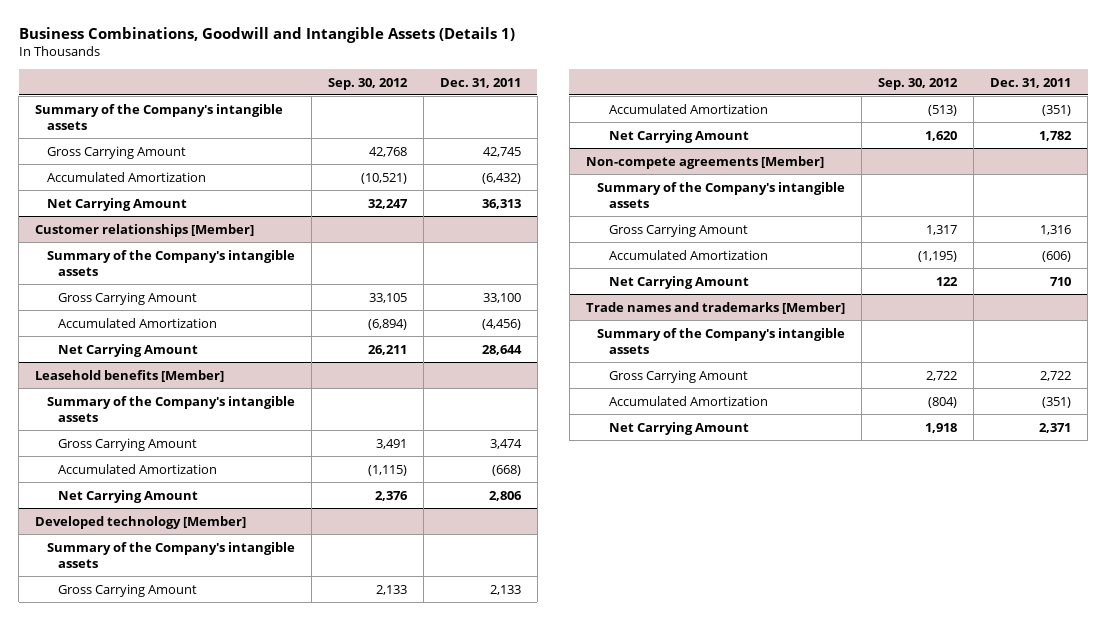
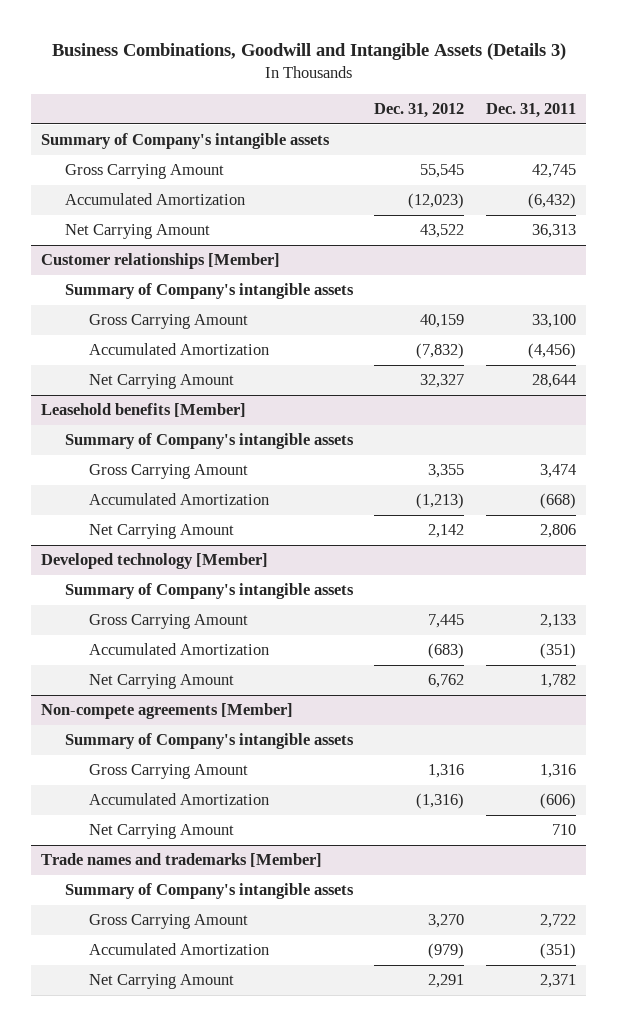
- Business Combinations, Goodwill and Intangible Assets (Details 1)
+ Business Combinations, Goodwill and Intangible Assets (Details 3)
- | Sep. 30, 2012 | Dec. 31, 2011
+ | Dec. 31, 2012 | Dec. 31, 2011
- Summary of the Company's intangible assets
+ Summary of Company's intangible assets
@ Customer relationships [Member]
- Summary of the Company's intangible assets
+ Summary of Company's intangible assets
@ Leasehold benefits [Member]
- Summary of the Company's intangible assets
+ Summary of Company's intangible assets
@ Developed technology [Member]
- Summary of the Company's intangible assets
+ Summary of Company's intangible assets
@ Non-compete agreements [Member]
- Summary of the Company's intangible assets
+ Summary of Company's intangible assets
@ Trade names and trademarks [Member]
- Summary of the Company's intangible assets
+ Summary of Company's intangible assets

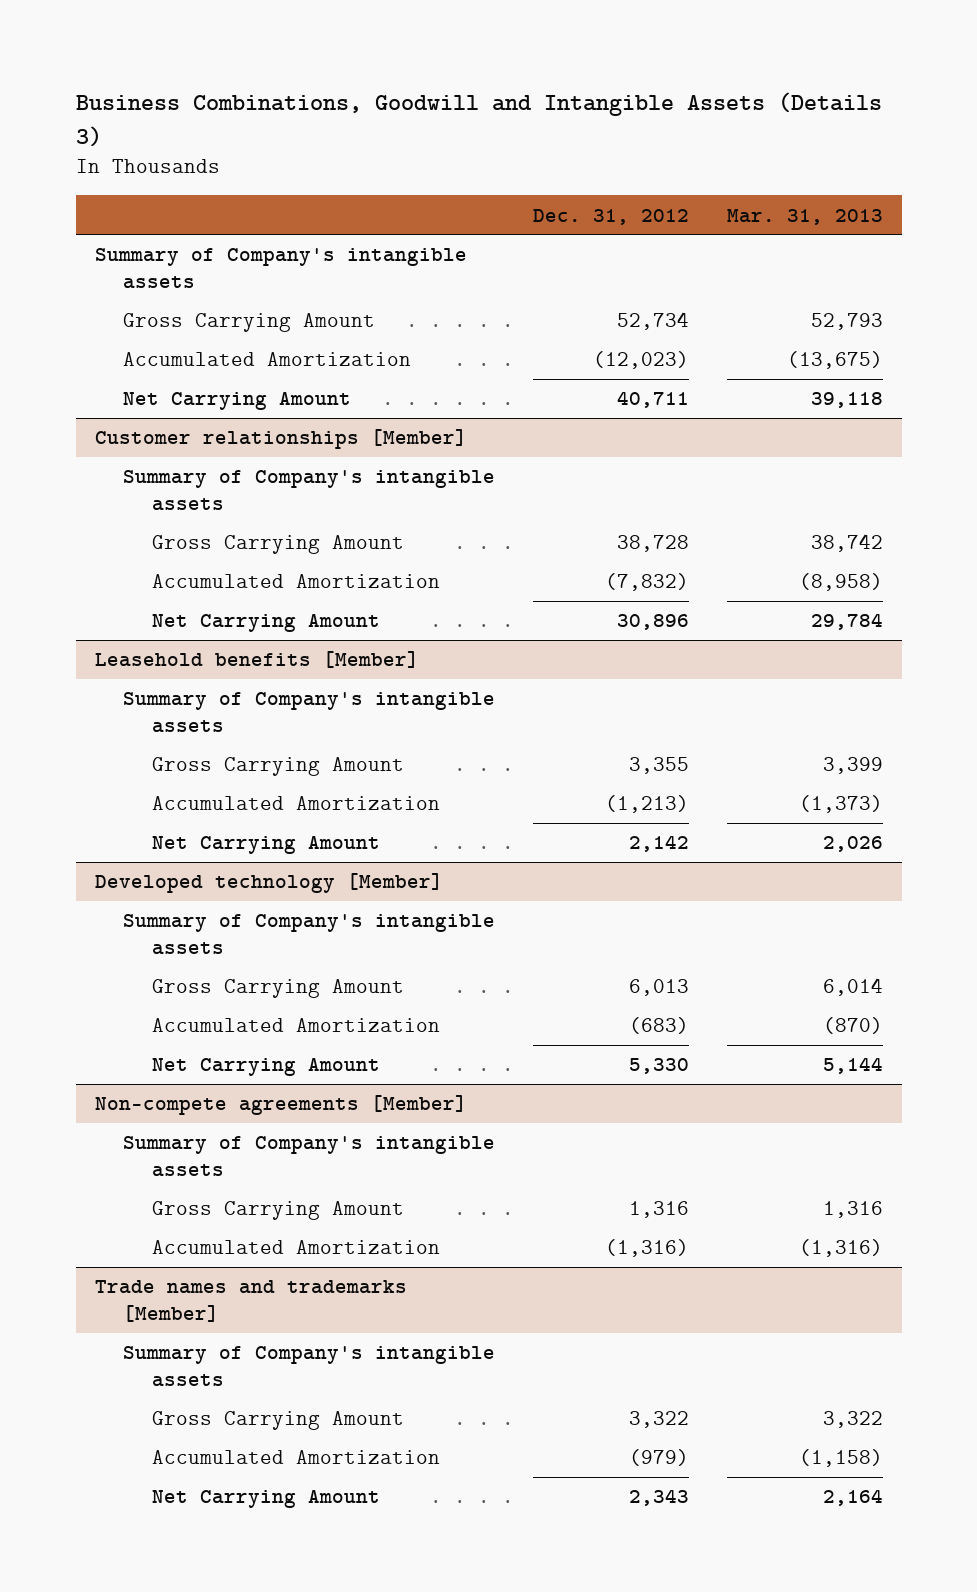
- | Dec. 31, 2012 | Dec. 31, 2011
+ | Dec. 31, 2012 | Mar. 31, 2013
- Gross Carrying Amount | 55,545 | 42,745
+ Gross Carrying Amount | 52,734 | 52,793
- Net Carrying Amount | 43,522 | 36,313
+ Net Carrying Amount | 40,711 | 39,118
@ Customer relationships [Member]
- Gross Carrying Amount | 40,159 | 33,100
+ Gross Carrying Amount | 38,728 | 38,742
- Net Carrying Amount | 32,327 | 28,644
+ Net Carrying Amount | 30,896 | 29,784
@ Developed technology [Member]
- Gross Carrying Amount | 7,445 | 2,133
+ Gross Carrying Amount | 6,013 | 6,014
- Net Carrying Amount | 6,762 | 1,782
+ Net Carrying Amount | 5,330 | 5,144
@ Non-compete agreements [Member]
- Net Carrying Amount | | 710
@ Trade names and trademarks [Member]
- Gross Carrying Amount | 3,270 | 2,722
+ Gross Carrying Amount | 3,322 | 3,322
- Net Carrying Amount | 2,291 | 2,371
+ Net Carrying Amount | 2,343 | 2,164

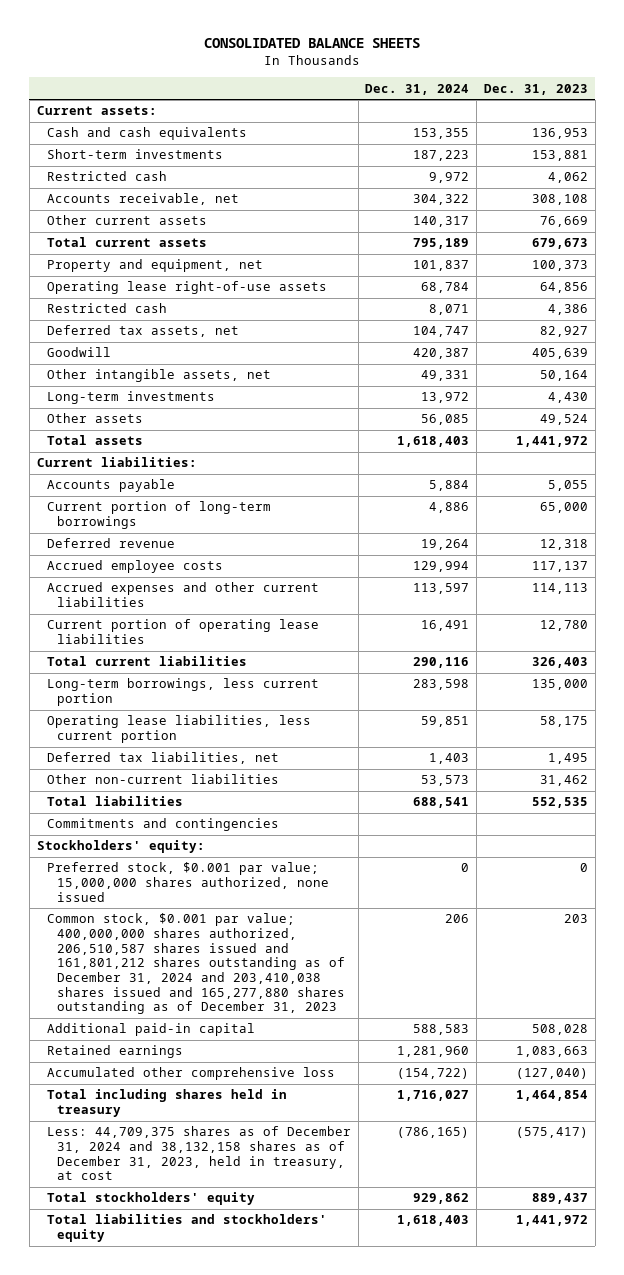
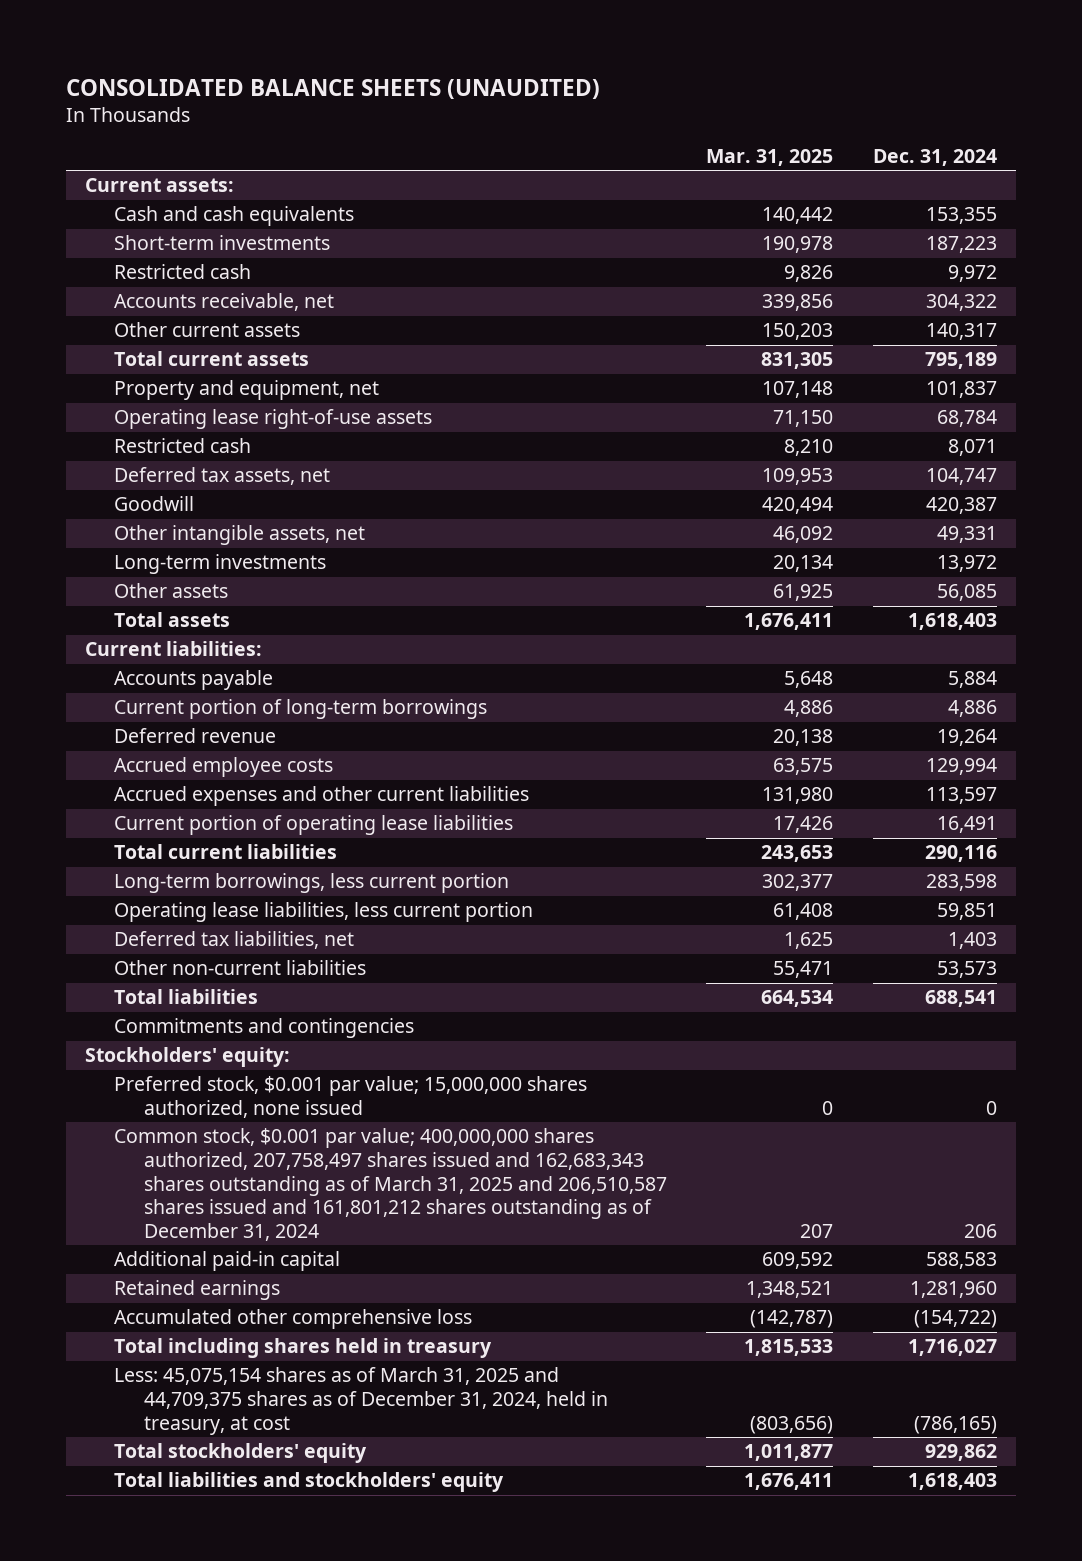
- CONSOLIDATED BALANCE SHEETS
+ CONSOLIDATED BALANCE SHEETS (UNAUDITED)
- | Dec. 31, 2024 | Dec. 31, 2023
+ | Mar. 31, 2025 | Dec. 31, 2024
- Common stock, $0.001 par value; 400,000,000 shares authorized, 206,510,587 shares issued and 161,801,212 shares outstanding as of December 31, 2024 and 203,410,038 shares issued and 165,277,880 shares outstanding as of December 31, 2023 | 206 | 203
+ Common stock, $0.001 par value; 400,000,000 shares authorized, 207,758,497 shares issued and 162,683,343 shares outstanding as of March 31, 2025 and 206,510,587 shares issued and 161,801,212 shares outstanding as of December 31, 2024 | 207 | 206
- Less: 44,709,375 shares as of December 31, 2024 and 38,132,158 shares as of December 31, 2023, held in treasury, at cost | (786,165) | (575,417)
+ Less: 45,075,154 shares as of March 31, 2025 and 44,709,375 shares as of December 31, 2024, held in treasury, at cost | (803,656) | (786,165)

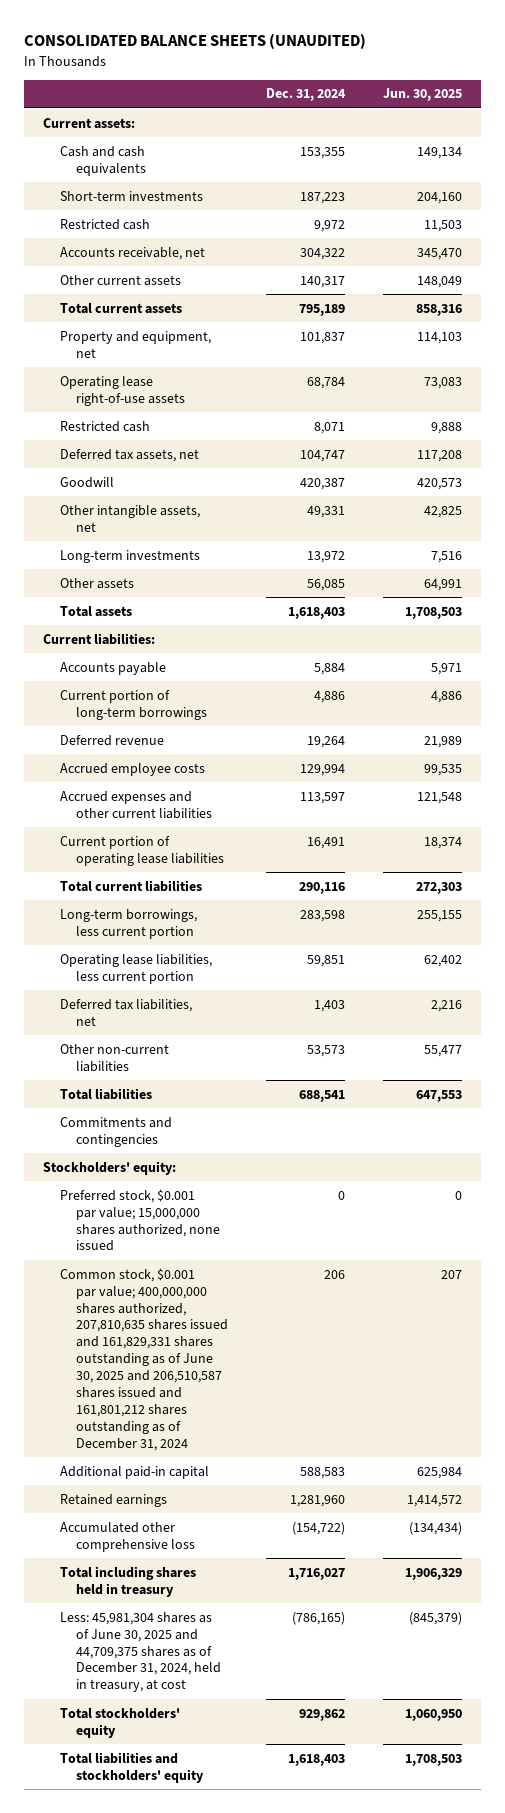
- | Mar. 31, 2025 | Dec. 31, 2024
+ | Dec. 31, 2024 | Jun. 30, 2025
- Common stock, $0.001 par value; 400,000,000 shares authorized, 207,758,497 shares issued and 162,683,343 shares outstanding as of March 31, 2025 and 206,510,587 shares issued and 161,801,212 shares outstanding as of December 31, 2024 | 207 | 206
+ Common stock, $0.001 par value; 400,000,000 shares authorized, 207,810,635 shares issued and 161,829,331 shares outstanding as of June 30, 2025 and 206,510,587 shares issued and 161,801,212 shares outstanding as of December 31, 2024 | 206 | 207
- Less: 45,075,154 shares as of March 31, 2025 and 44,709,375 shares as of December 31, 2024, held in treasury, at cost | (803,656) | (786,165)
+ Less: 45,981,304 shares as of June 30, 2025 and 44,709,375 shares as of December 31, 2024, held in treasury, at cost | (786,165) | (845,379)

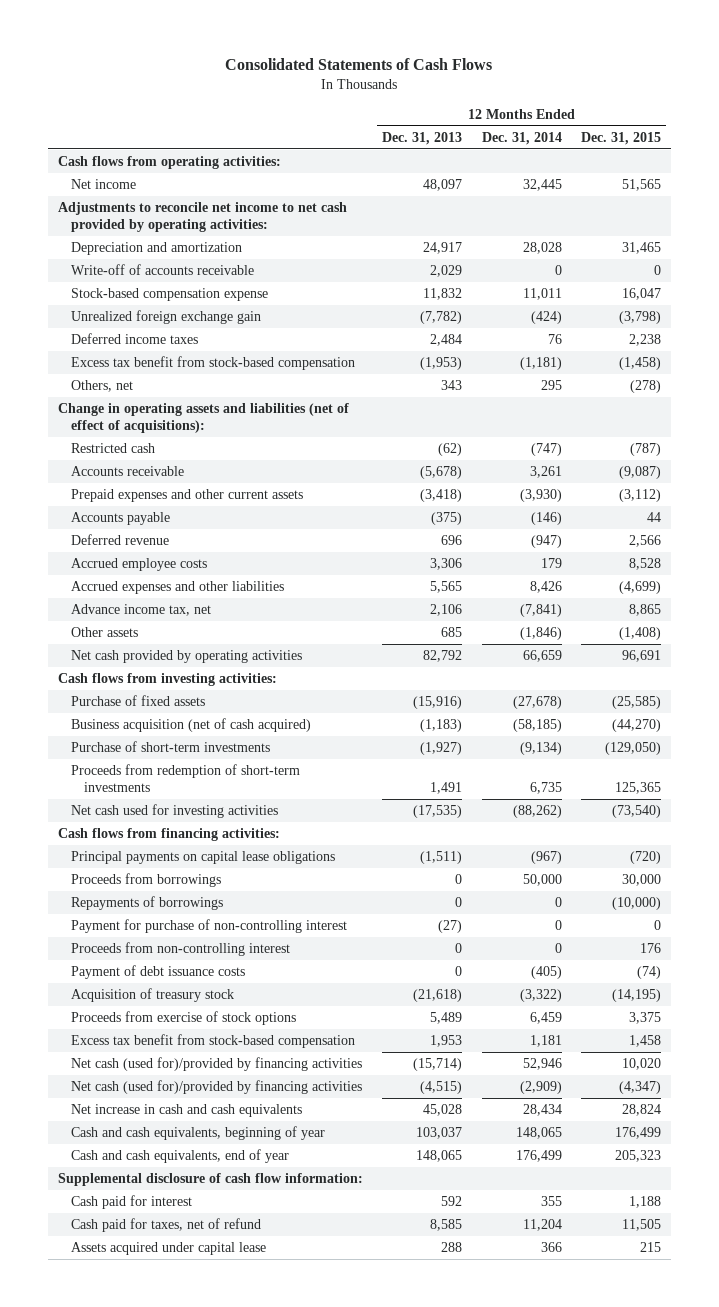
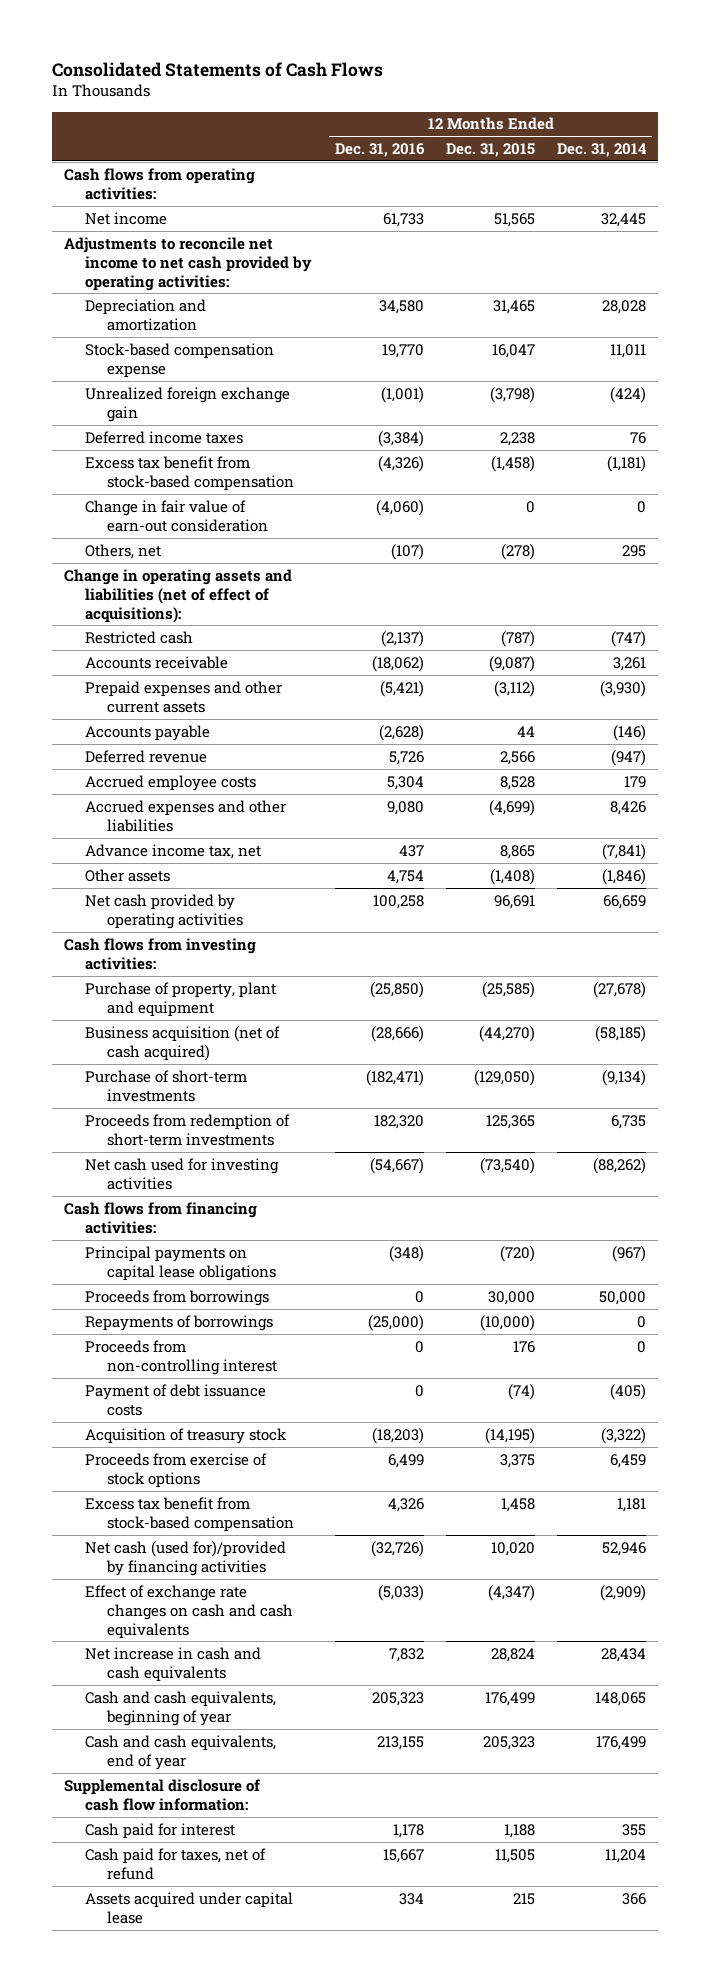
- | 12 Months Ended Dec. 31, 2013 | 12 Months Ended Dec. 31, 2014 | 12 Months Ended Dec. 31, 2015
+ | 12 Months Ended Dec. 31, 2016 | 12 Months Ended Dec. 31, 2015 | 12 Months Ended Dec. 31, 2014
- Write-off of accounts receivable | 2,029 | 0 | 0
+ Change in fair value of earn-out consideration | (4,060) | 0 | 0
- Purchase of fixed assets | (15,916) | (27,678) | (25,585)
+ Purchase of property, plant and equipment | (25,850) | (25,585) | (27,678)
- Payment for purchase of non-controlling interest | (27) | 0 | 0
- Net cash (used for)/provided by financing activities | (4,515) | (2,909) | (4,347)
+ Effect of exchange rate changes on cash and cash equivalents | (5,033) | (4,347) | (2,909)

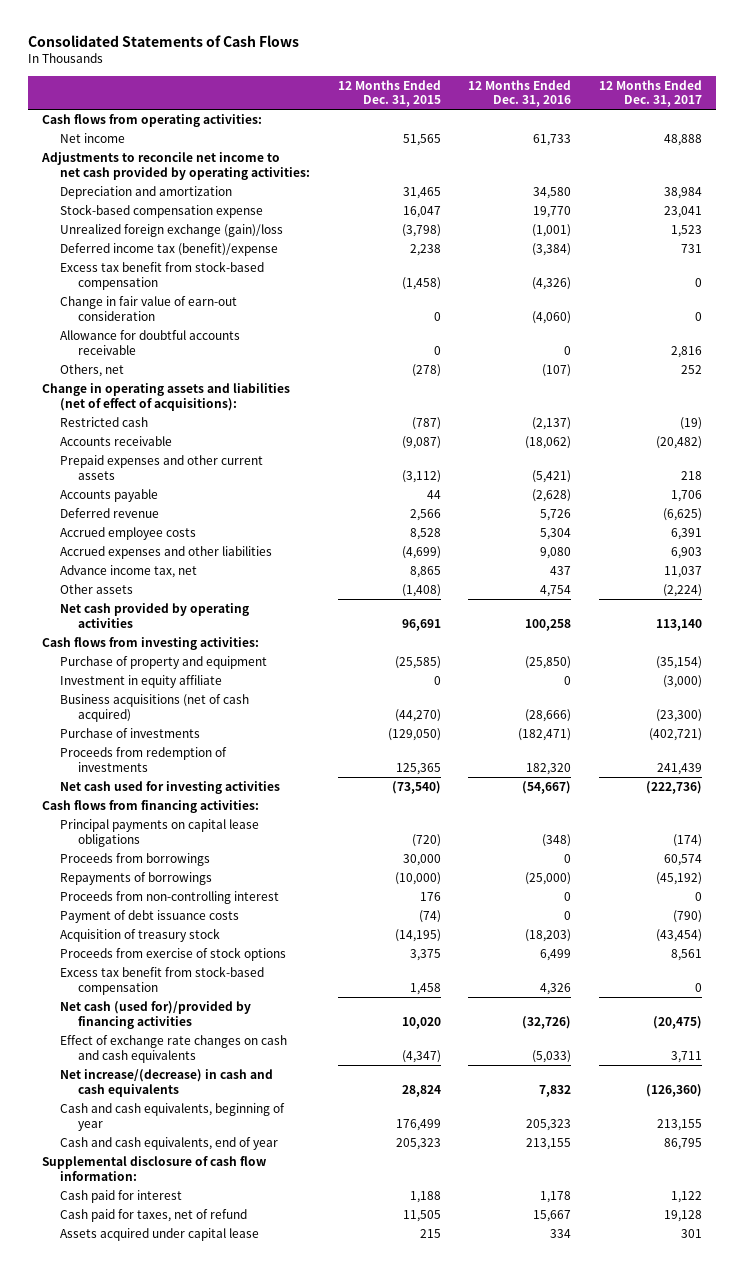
- | 12 Months Ended Dec. 31, 2016 | 12 Months Ended Dec. 31, 2015 | 12 Months Ended Dec. 31, 2014
+ | 12 Months Ended Dec. 31, 2015 | 12 Months Ended Dec. 31, 2016 | 12 Months Ended Dec. 31, 2017
- Unrealized foreign exchange gain | (1,001) | (3,798) | (424)
- Deferred income taxes | (3,384) | 2,238 | 76
+ Unrealized foreign exchange (gain)/loss | (3,798) | (1,001) | 1,523
+ Deferred income tax (benefit)/expense | 2,238 | (3,384) | 731
+ Allowance for doubtful accounts receivable | 0 | 0 | 2,816
- Purchase of property, plant and equipment | (25,850) | (25,585) | (27,678)
- Business acquisition (net of cash acquired) | (28,666) | (44,270) | (58,185)
- Purchase of short-term investments | (182,471) | (129,050) | (9,134)
- Proceeds from redemption of short-term investments | 182,320 | 125,365 | 6,735
+ Purchase of property and equipment | (25,585) | (25,850) | (35,154)
+ Investment in equity affiliate | 0 | 0 | (3,000)
+ Business acquisitions (net of cash acquired) | (44,270) | (28,666) | (23,300)
+ Purchase of investments | (129,050) | (182,471) | (402,721)
+ Proceeds from redemption of investments | 125,365 | 182,320 | 241,439
- Net increase in cash and cash equivalents | 7,832 | 28,824 | 28,434
+ Net increase/(decrease) in cash and cash equivalents | 28,824 | 7,832 | (126,360)

